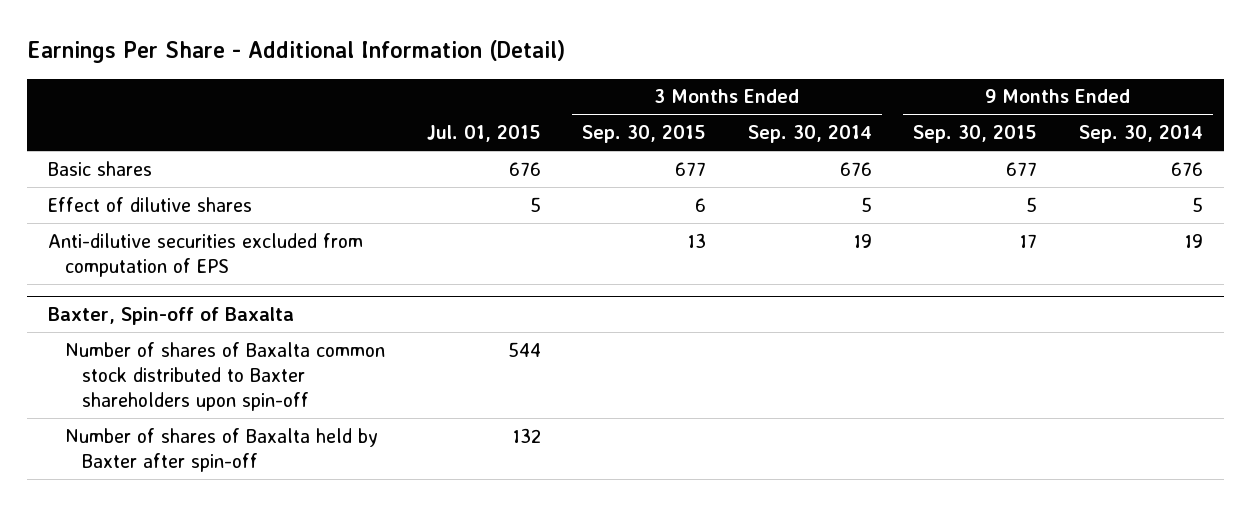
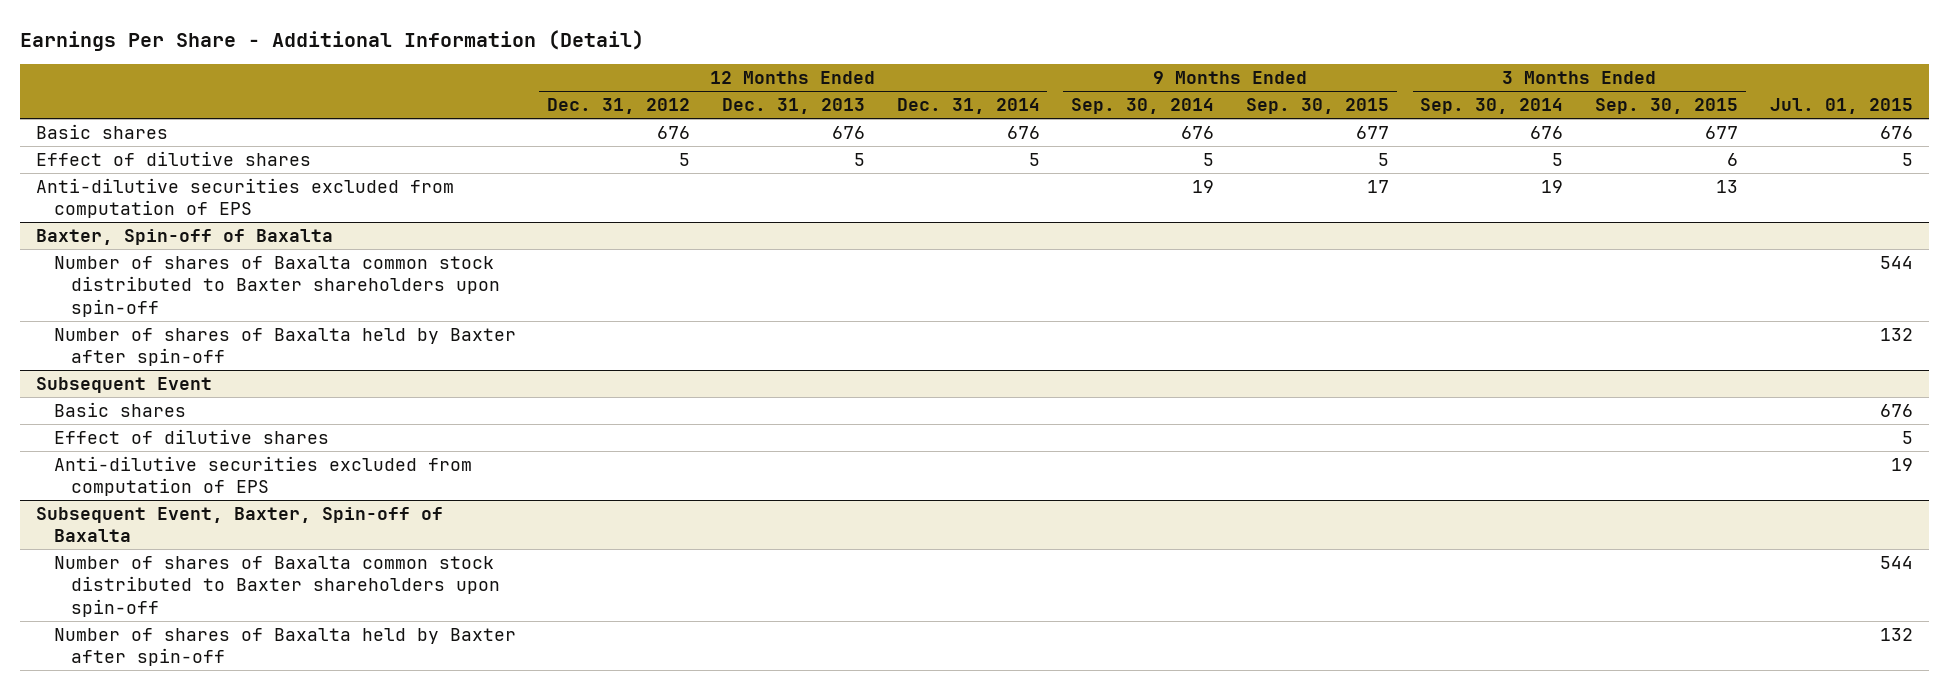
- | Jul. 01, 2015 | 3 Months Ended Sep. 30, 2015 | 3 Months Ended Sep. 30, 2014 | 9 Months Ended Sep. 30, 2015 | 9 Months Ended Sep. 30, 2014
+ | 12 Months Ended Dec. 31, 2012 | 12 Months Ended Dec. 31, 2013 | 12 Months Ended Dec. 31, 2014 | 9 Months Ended Sep. 30, 2014 | 9 Months Ended Sep. 30, 2015 | 3 Months Ended Sep. 30, 2014 | 3 Months Ended Sep. 30, 2015 | Jul. 01, 2015
+ Subsequent Event
+ Basic shares | | | | | | | | 676
+ Effect of dilutive shares | | | | | | | | 5
+ Anti-dilutive securities excluded from computation of EPS | | | | | | | | 19
+ Subsequent Event, Baxter, Spin-off of Baxalta
+ Number of shares of Baxalta common stock distributed to Baxter shareholders upon spin-off | | | | | | | | 544
+ Number of shares of Baxalta held by Baxter after spin-off | | | | | | | | 132

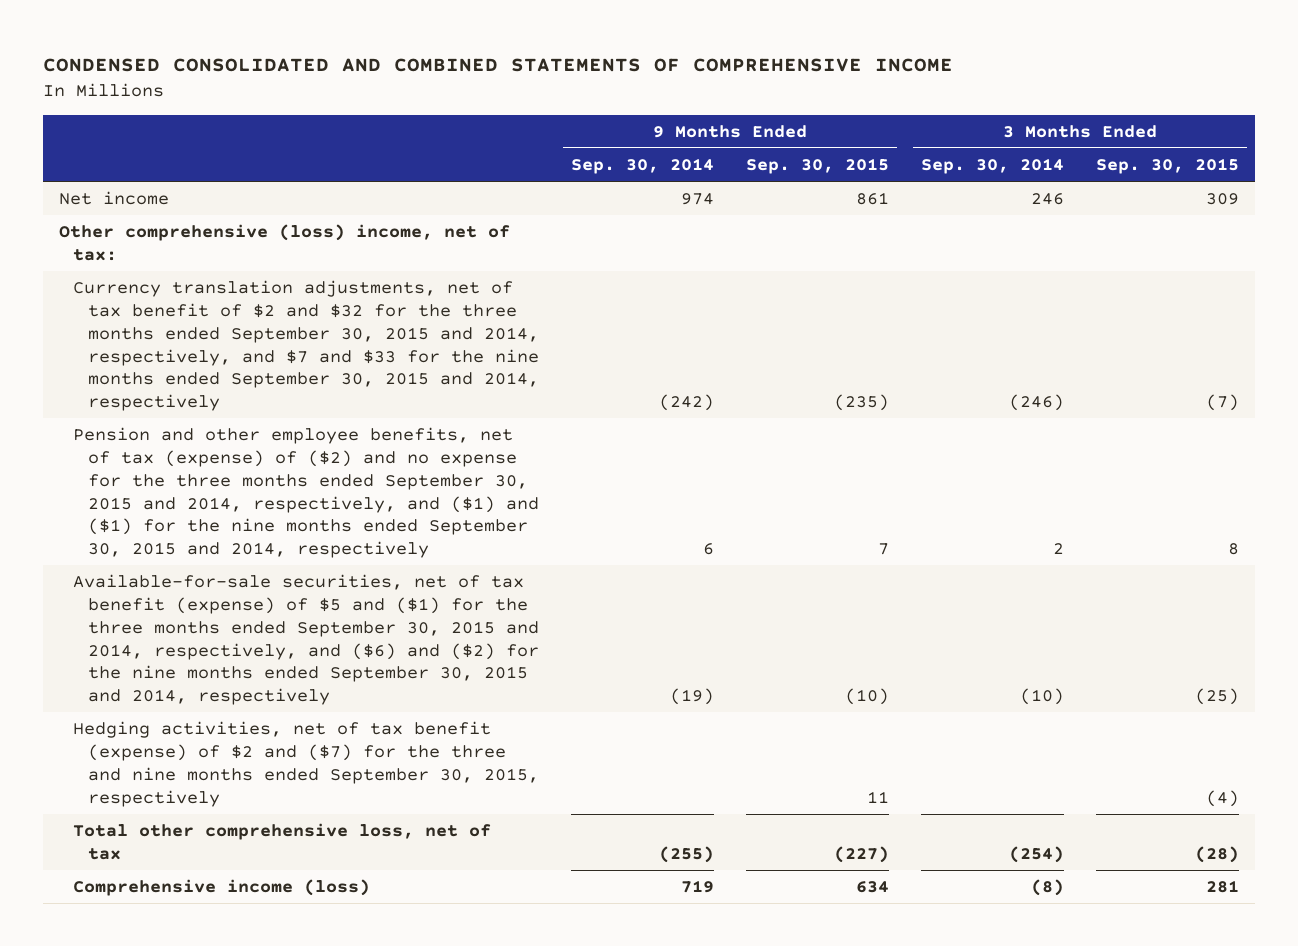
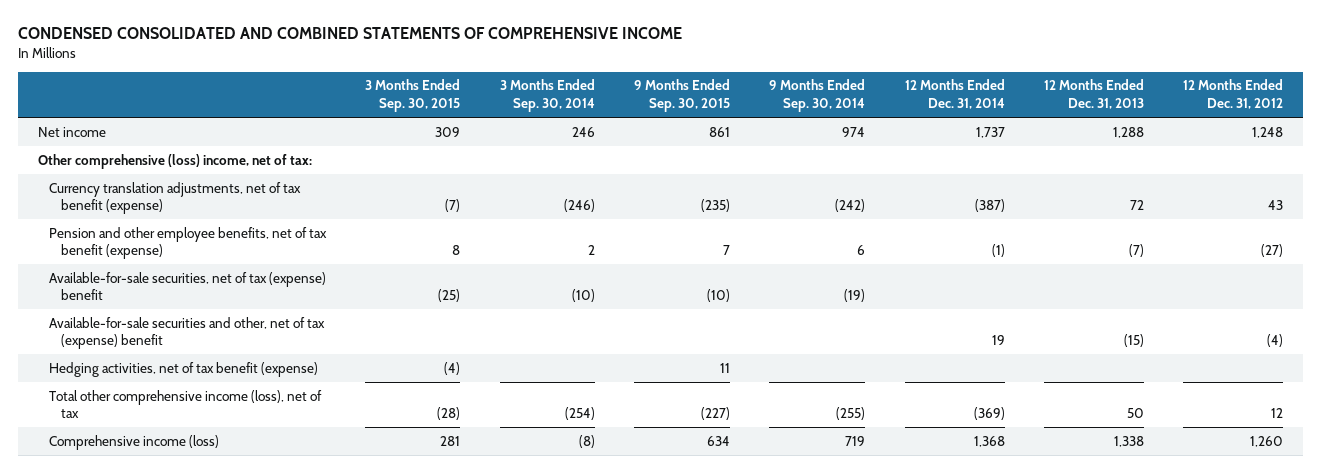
- | 9 Months Ended Sep. 30, 2014 | 9 Months Ended Sep. 30, 2015 | 3 Months Ended Sep. 30, 2014 | 3 Months Ended Sep. 30, 2015
+ | 3 Months Ended Sep. 30, 2015 | 3 Months Ended Sep. 30, 2014 | 9 Months Ended Sep. 30, 2015 | 9 Months Ended Sep. 30, 2014 | 12 Months Ended Dec. 31, 2014 | 12 Months Ended Dec. 31, 2013 | 12 Months Ended Dec. 31, 2012
- Currency translation adjustments, net of tax benefit of $2 and $32 for the three months ended September 30, 2015 and 2014, respectively, and $7 and $33 for the nine months ended September 30, 2015 and 2014, respectively | (242) | (235) | (246) | (7)
- Pension and other employee benefits, net of tax (expense) of ($2) and no expense for the three months ended September 30, 2015 and 2014, respectively, and ($1) and ($1) for the nine months ended September 30, 2015 and 2014, respectively | 6 | 7 | 2 | 8
- Available-for-sale securities, net of tax benefit (expense) of $5 and ($1) for the three months ended September 30, 2015 and 2014, respectively, and ($6) and ($2) for the nine months ended September 30, 2015 and 2014, respectively | (19) | (10) | (10) | (25)
- Hedging activities, net of tax benefit (expense) of $2 and ($7) for the three and nine months ended September 30, 2015, respectively | | 11 | | (4)
- Total other comprehensive loss, net of tax | (255) | (227) | (254) | (28)
+ Currency translation adjustments, net of tax benefit (expense) | (7) | (246) | (235) | (242) | (387) | 72 | 43
+ Pension and other employee benefits, net of tax benefit (expense) | 8 | 2 | 7 | 6 | (1) | (7) | (27)
+ Available-for-sale securities, net of tax (expense) benefit | (25) | (10) | (10) | (19) | | |
+ Available-for-sale securities and other, net of tax (expense) benefit | | | | | 19 | (15) | (4)
+ Hedging activities, net of tax benefit (expense) | (4) | | 11 | | | |
+ Total other comprehensive income (loss), net of tax | (28) | (254) | (227) | (255) | (369) | 50 | 12

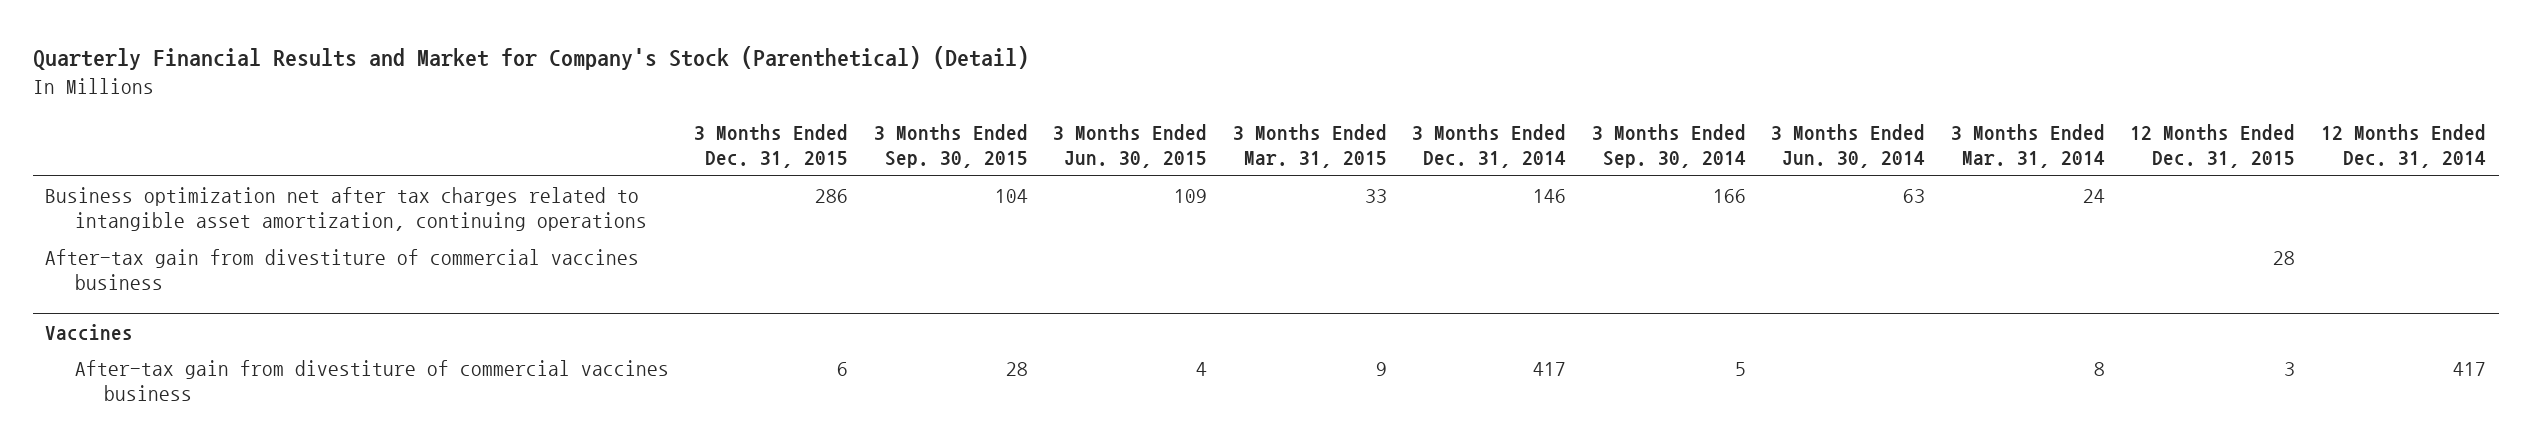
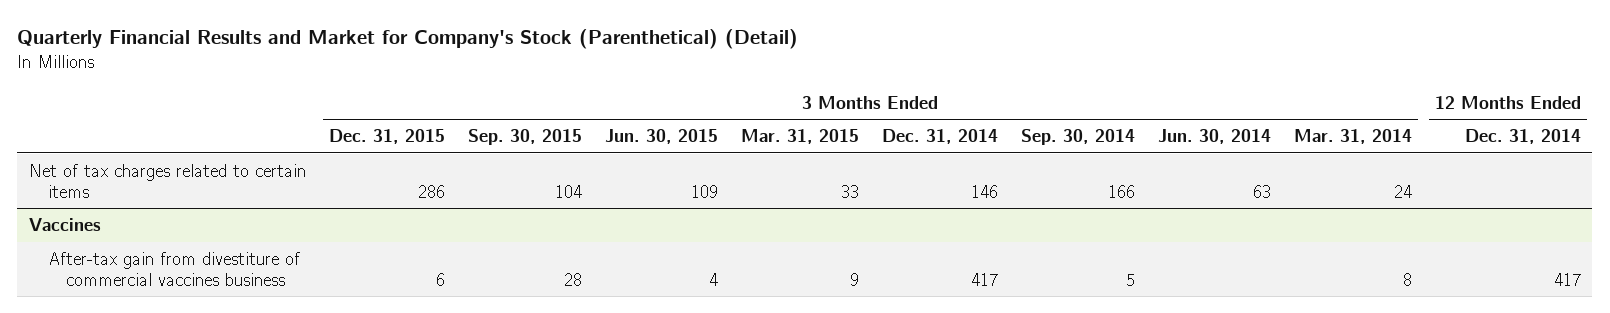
- | 3 Months Ended Dec. 31, 2015 | 3 Months Ended Sep. 30, 2015 | 3 Months Ended Jun. 30, 2015 | 3 Months Ended Mar. 31, 2015 | 3 Months Ended Dec. 31, 2014 | 3 Months Ended Sep. 30, 2014 | 3 Months Ended Jun. 30, 2014 | 3 Months Ended Mar. 31, 2014 | 12 Months Ended Dec. 31, 2015 | 12 Months Ended Dec. 31, 2014
+ | 3 Months Ended Dec. 31, 2015 | 3 Months Ended Sep. 30, 2015 | 3 Months Ended Jun. 30, 2015 | 3 Months Ended Mar. 31, 2015 | 3 Months Ended Dec. 31, 2014 | 3 Months Ended Sep. 30, 2014 | 3 Months Ended Jun. 30, 2014 | 3 Months Ended Mar. 31, 2014 | 12 Months Ended Dec. 31, 2014
- Business optimization net after tax charges related to intangible asset amortization, continuing operations | 286 | 104 | 109 | 33 | 146 | 166 | 63 | 24 | |
- After-tax gain from divestiture of commercial vaccines business | | | | | | | | | 28 |
+ Net of tax charges related to certain items | 286 | 104 | 109 | 33 | 146 | 166 | 63 | 24 |

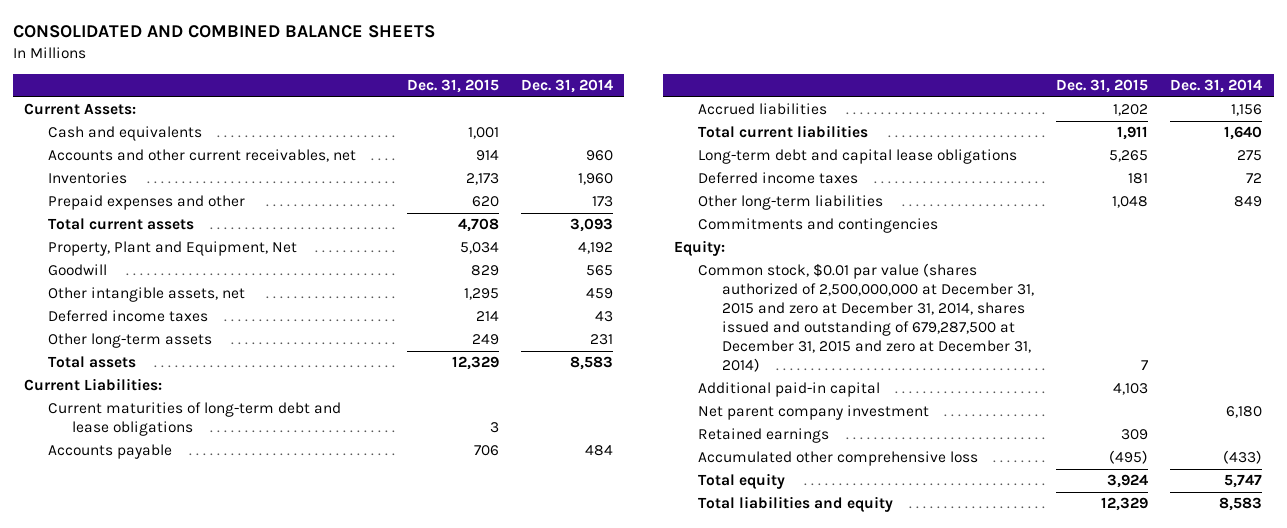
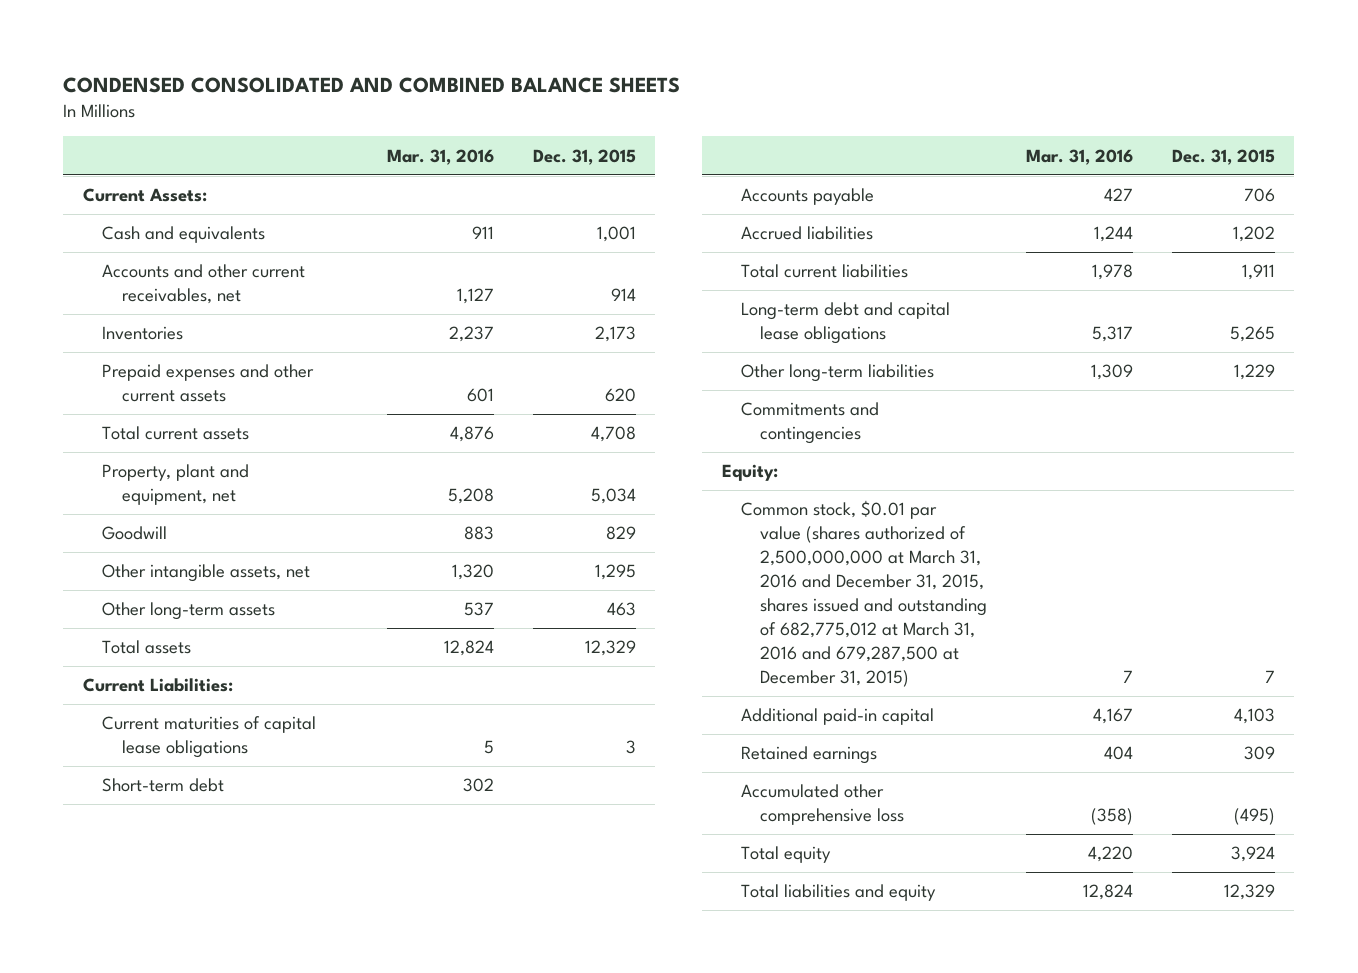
- CONSOLIDATED AND COMBINED BALANCE SHEETS
+ CONDENSED CONSOLIDATED AND COMBINED BALANCE SHEETS
- | Dec. 31, 2015 | Dec. 31, 2014
+ | Mar. 31, 2016 | Dec. 31, 2015
- Prepaid expenses and other | 620 | 173
+ Prepaid expenses and other current assets | 601 | 620
- Property, Plant and Equipment, Net | 5,034 | 4,192
+ Property, plant and equipment, net | 5,208 | 5,034
- Deferred income taxes | 214 | 43
- Other long-term assets | 249 | 231
+ Other long-term assets | 537 | 463
- Current maturities of long-term debt and lease obligations | 3 |
+ Current maturities of capital lease obligations | 5 | 3
+ Short-term debt | 302 |
- Deferred income taxes | 181 | 72
- Other long-term liabilities | 1,048 | 849
+ Other long-term liabilities | 1,309 | 1,229
- Common stock, $0.01 par value (shares authorized of 2,500,000,000 at December 31, 2015 and zero at December 31, 2014, shares issued and outstanding of 679,287,500 at December 31, 2015 and zero at December 31, 2014) | 7 |
+ Common stock, $0.01 par value (shares authorized of 2,500,000,000 at March 31, 2016 and December 31, 2015, shares issued and outstanding of 682,775,012 at March 31, 2016 and 679,287,500 at December 31, 2015) | 7 | 7
- Net parent company investment | | 6,180

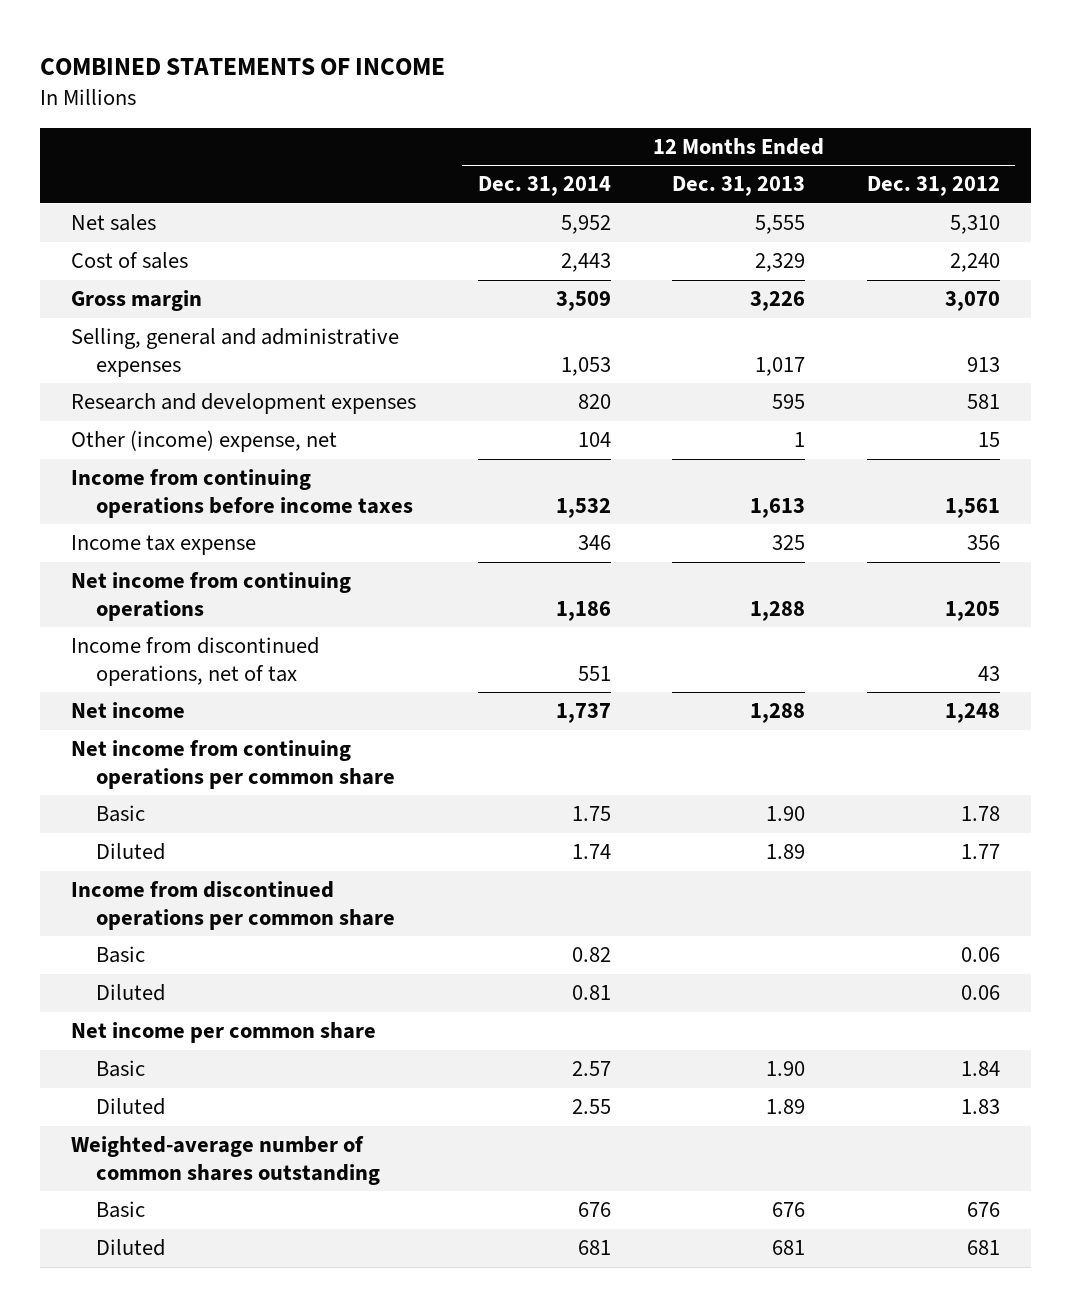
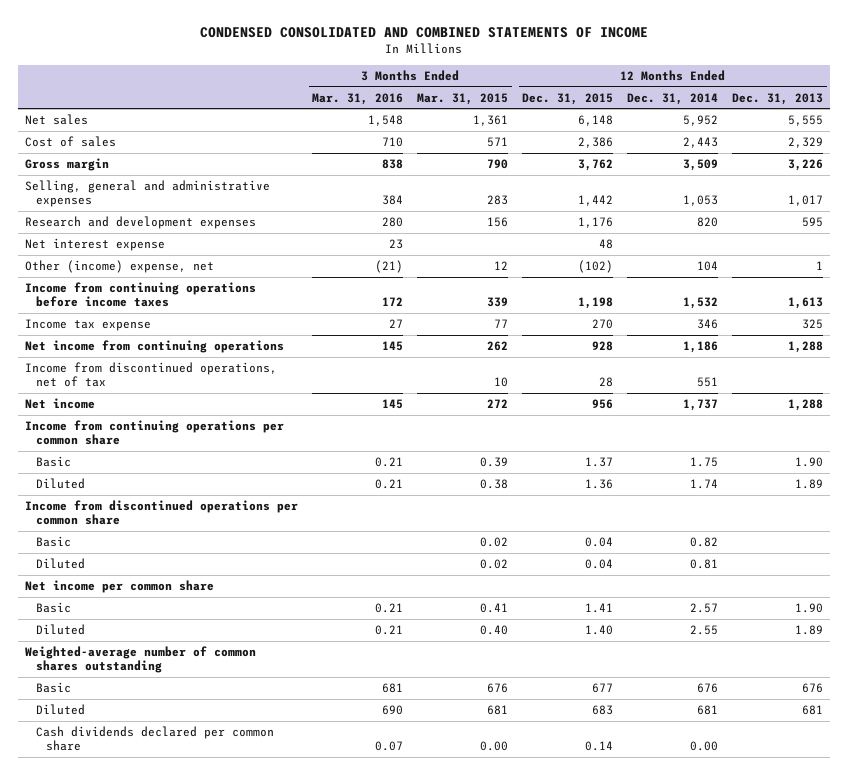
- COMBINED STATEMENTS OF INCOME
+ CONDENSED CONSOLIDATED AND COMBINED STATEMENTS OF INCOME
- | 12 Months Ended Dec. 31, 2014 | 12 Months Ended Dec. 31, 2013 | 12 Months Ended Dec. 31, 2012
+ | 3 Months Ended Mar. 31, 2016 | 3 Months Ended Mar. 31, 2015 | 12 Months Ended Dec. 31, 2015 | 12 Months Ended Dec. 31, 2014 | 12 Months Ended Dec. 31, 2013
+ Net interest expense | 23 | | 48 | |
- Net income from continuing operations per common share
+ Income from continuing operations per common share
+ Cash dividends declared per common share | 0.07 | 0.00 | 0.14 | 0.00 |

